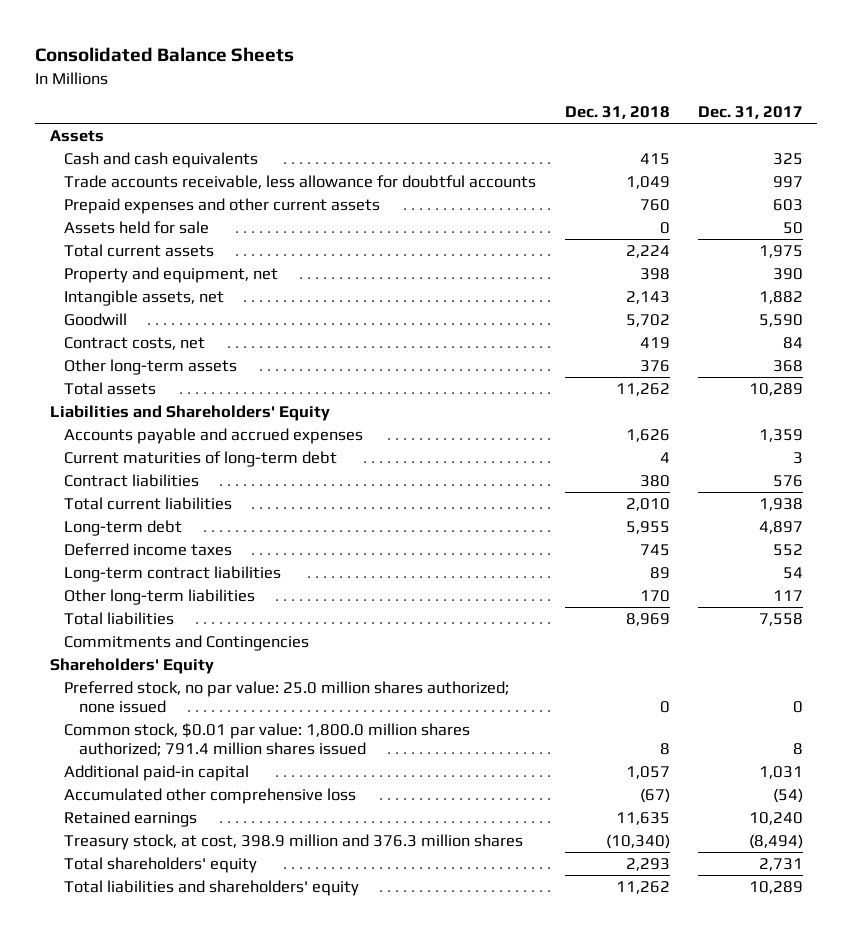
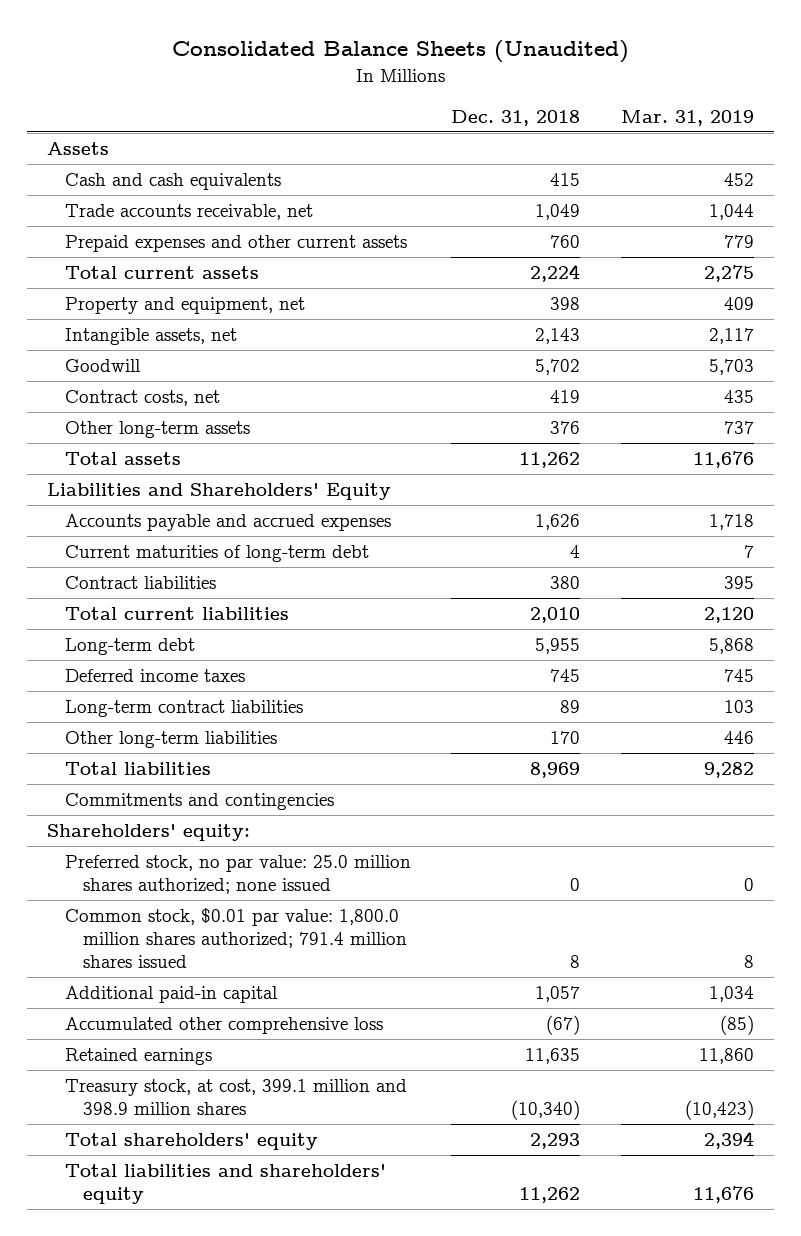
- Consolidated Balance Sheets
+ Consolidated Balance Sheets (Unaudited)
- | Dec. 31, 2018 | Dec. 31, 2017
+ | Dec. 31, 2018 | Mar. 31, 2019
- Trade accounts receivable, less allowance for doubtful accounts | 1,049 | 997
+ Trade accounts receivable, net | 1,049 | 1,044
- Assets held for sale | 0 | 50
- Commitments and Contingencies
- Shareholders' Equity
+ Commitments and contingencies
+ Shareholders' equity:
- Treasury stock, at cost, 398.9 million and 376.3 million shares | (10,340) | (8,494)
+ Treasury stock, at cost, 399.1 million and 398.9 million shares | (10,340) | (10,423)

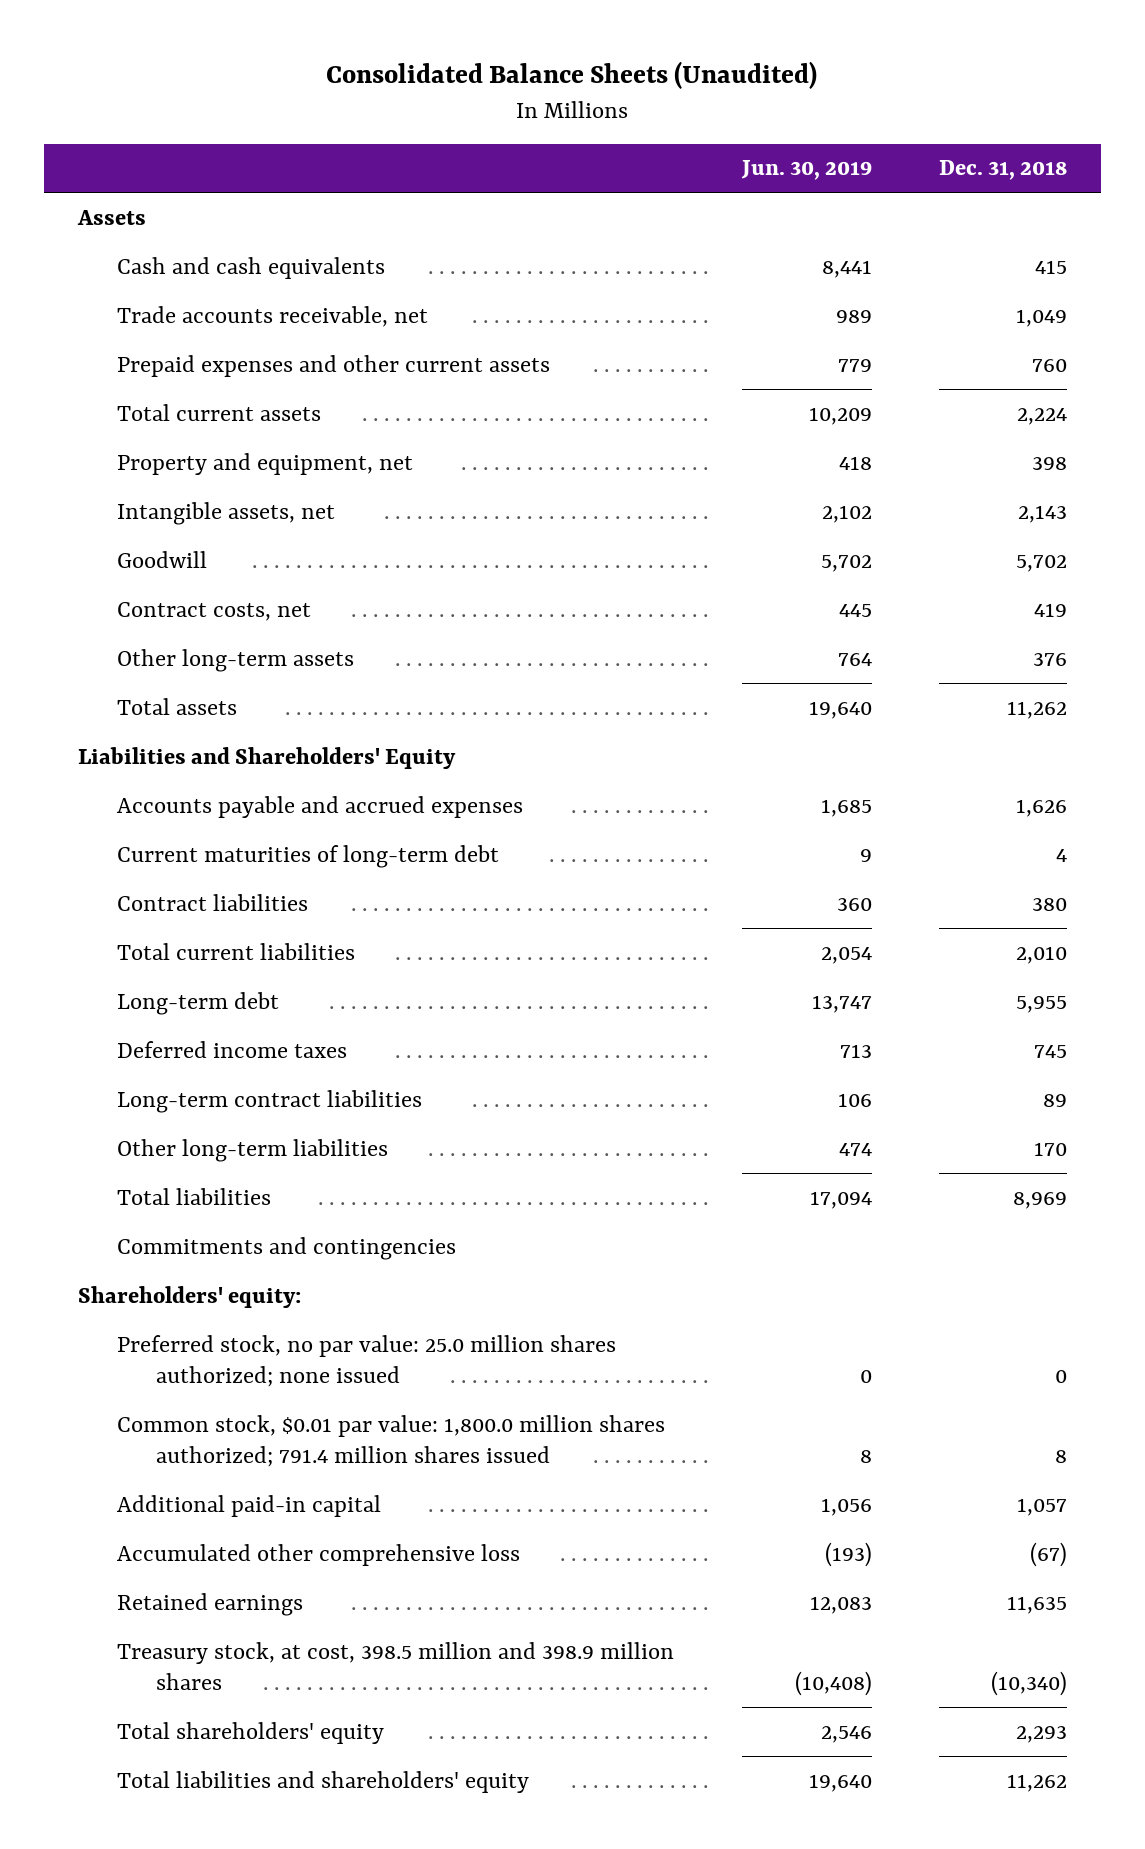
- | Dec. 31, 2018 | Mar. 31, 2019
+ | Jun. 30, 2019 | Dec. 31, 2018
- Treasury stock, at cost, 399.1 million and 398.9 million shares | (10,340) | (10,423)
+ Treasury stock, at cost, 398.5 million and 398.9 million shares | (10,408) | (10,340)

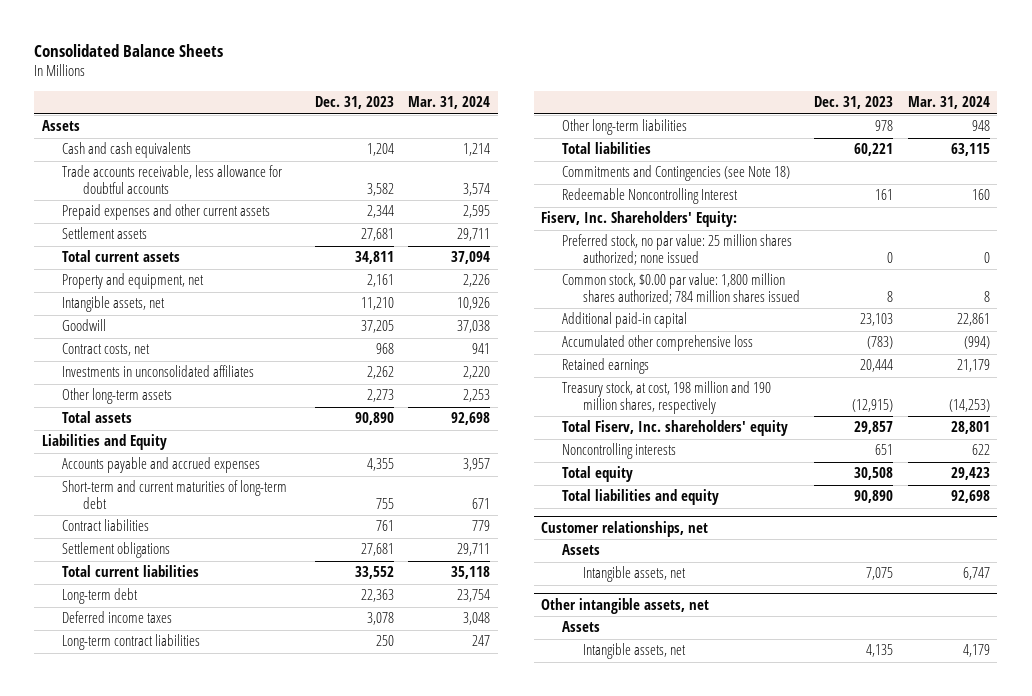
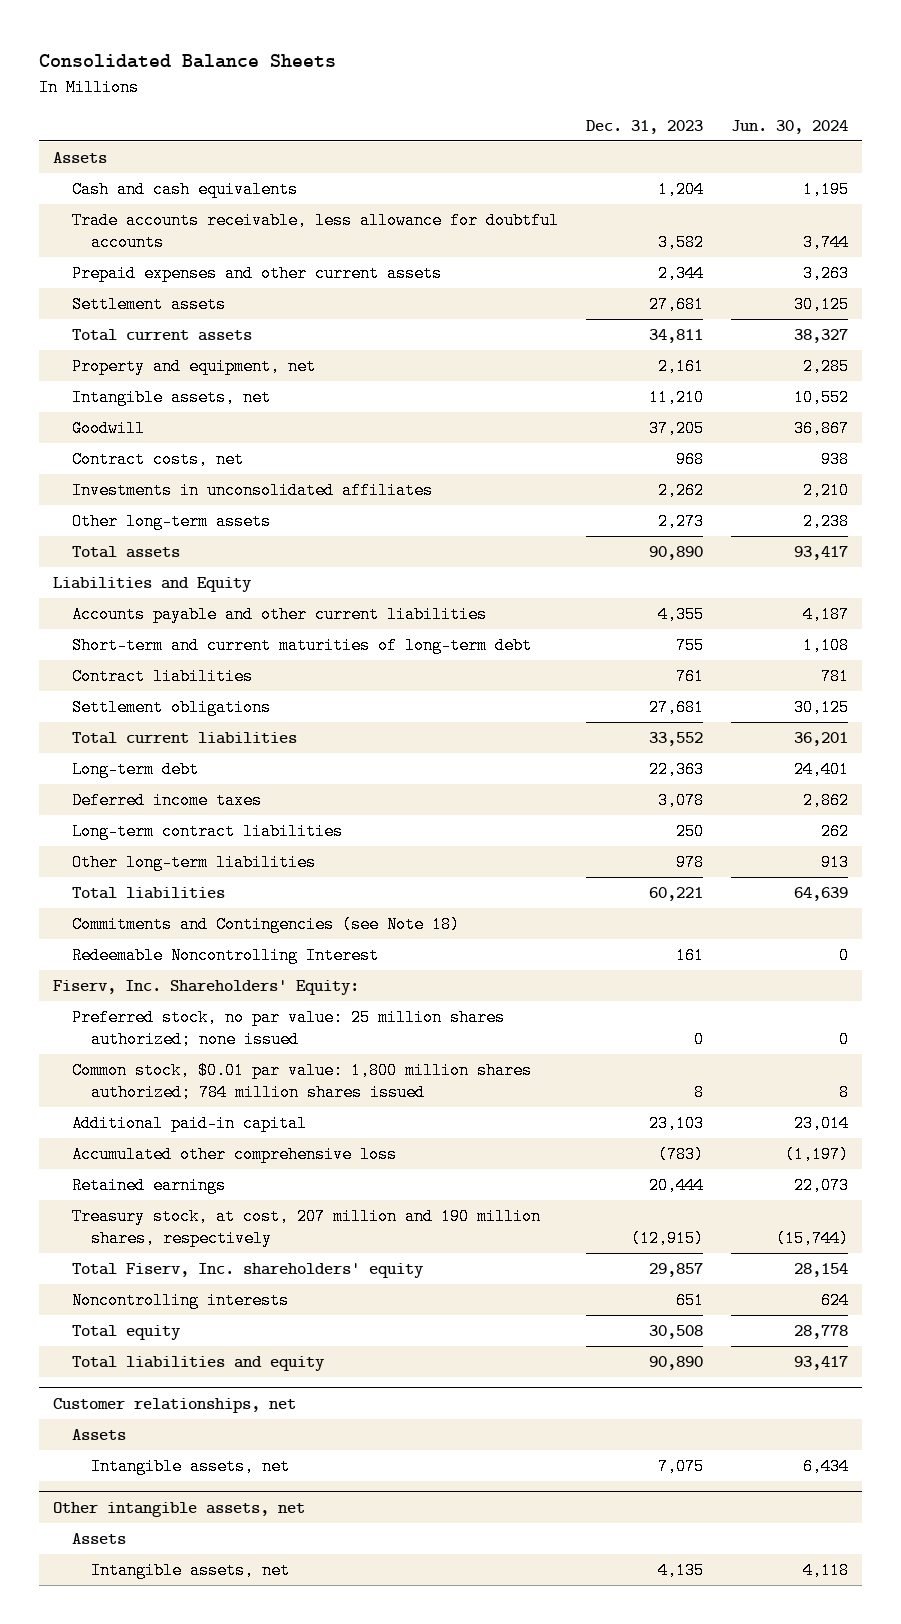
- | Dec. 31, 2023 | Mar. 31, 2024
+ | Dec. 31, 2023 | Jun. 30, 2024
- Accounts payable and accrued expenses | 4,355 | 3,957
+ Accounts payable and other current liabilities | 4,355 | 4,187
- Common stock, $0.00 par value: 1,800 million shares authorized; 784 million shares issued | 8 | 8
+ Common stock, $0.01 par value: 1,800 million shares authorized; 784 million shares issued | 8 | 8
- Treasury stock, at cost, 198 million and 190 million shares, respectively | (12,915) | (14,253)
+ Treasury stock, at cost, 207 million and 190 million shares, respectively | (12,915) | (15,744)

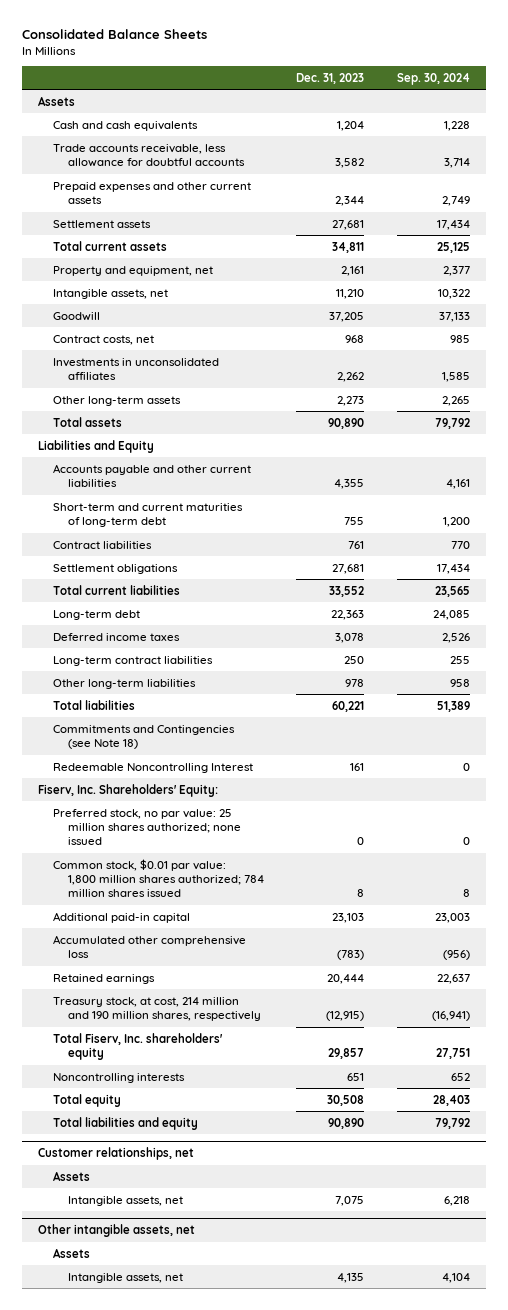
- | Dec. 31, 2023 | Jun. 30, 2024
+ | Dec. 31, 2023 | Sep. 30, 2024
- Treasury stock, at cost, 207 million and 190 million shares, respectively | (12,915) | (15,744)
+ Treasury stock, at cost, 214 million and 190 million shares, respectively | (12,915) | (16,941)

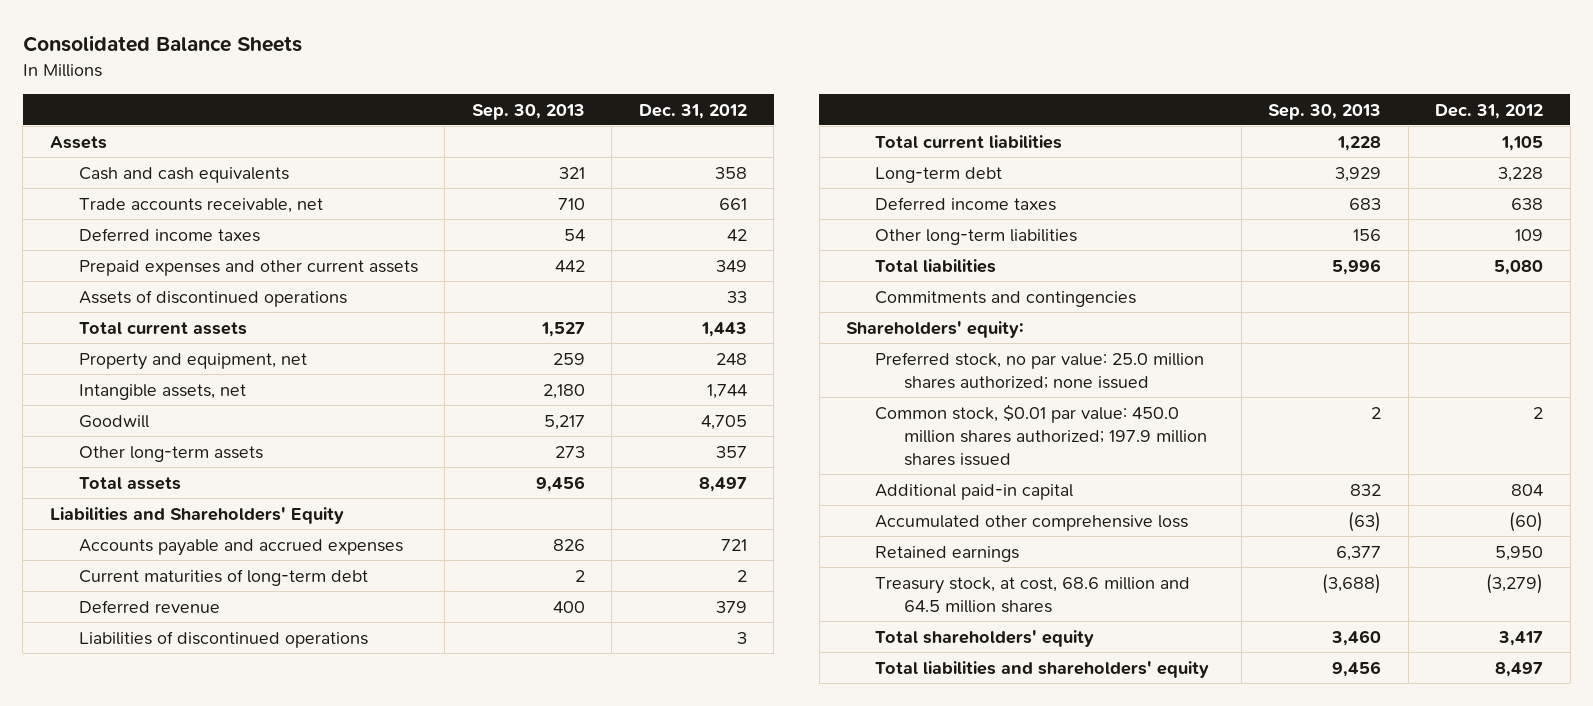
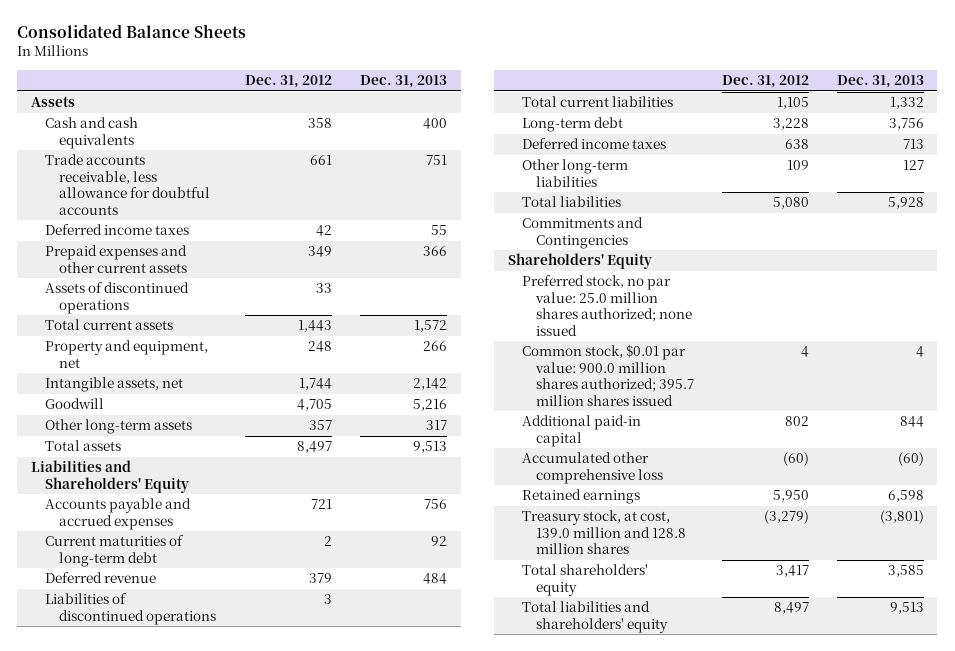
- | Sep. 30, 2013 | Dec. 31, 2012
+ | Dec. 31, 2012 | Dec. 31, 2013
- Trade accounts receivable, net | 710 | 661
+ Trade accounts receivable, less allowance for doubtful accounts | 661 | 751
- Commitments and contingencies
- Shareholders' equity:
+ Commitments and Contingencies
+ Shareholders' Equity
- Common stock, $0.01 par value: 450.0 million shares authorized; 197.9 million shares issued | 2 | 2
- Additional paid-in capital | 832 | 804
+ Common stock, $0.01 par value: 900.0 million shares authorized; 395.7 million shares issued | 4 | 4
+ Additional paid-in capital | 802 | 844
- Treasury stock, at cost, 68.6 million and 64.5 million shares | (3,688) | (3,279)
+ Treasury stock, at cost, 139.0 million and 128.8 million shares | (3,279) | (3,801)

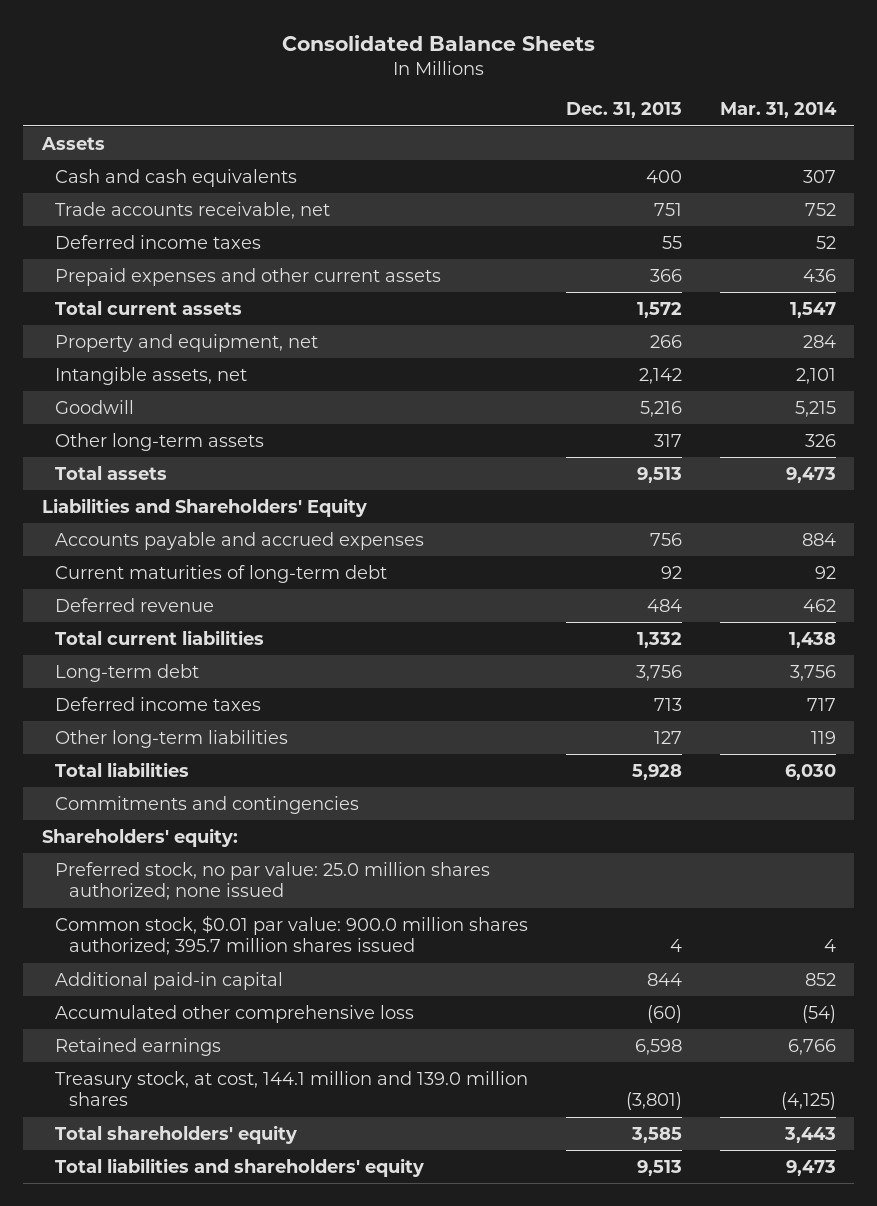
- | Dec. 31, 2012 | Dec. 31, 2013
+ | Dec. 31, 2013 | Mar. 31, 2014
- Trade accounts receivable, less allowance for doubtful accounts | 661 | 751
+ Trade accounts receivable, net | 751 | 752
- Assets of discontinued operations | 33 |
- Liabilities of discontinued operations | 3 |
- Commitments and Contingencies
- Shareholders' Equity
+ Commitments and contingencies
+ Shareholders' equity:
- Treasury stock, at cost, 139.0 million and 128.8 million shares | (3,279) | (3,801)
+ Treasury stock, at cost, 144.1 million and 139.0 million shares | (3,801) | (4,125)

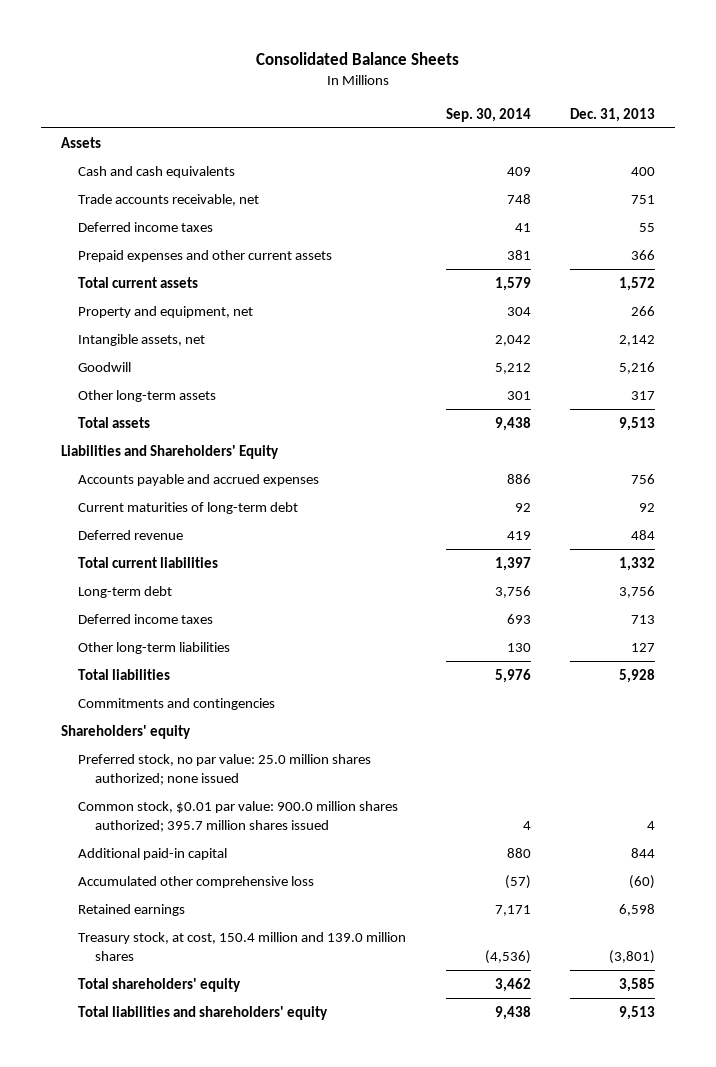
- | Dec. 31, 2013 | Mar. 31, 2014
+ | Sep. 30, 2014 | Dec. 31, 2013
- Shareholders' equity:
+ Shareholders' equity
- Treasury stock, at cost, 144.1 million and 139.0 million shares | (3,801) | (4,125)
+ Treasury stock, at cost, 150.4 million and 139.0 million shares | (4,536) | (3,801)

